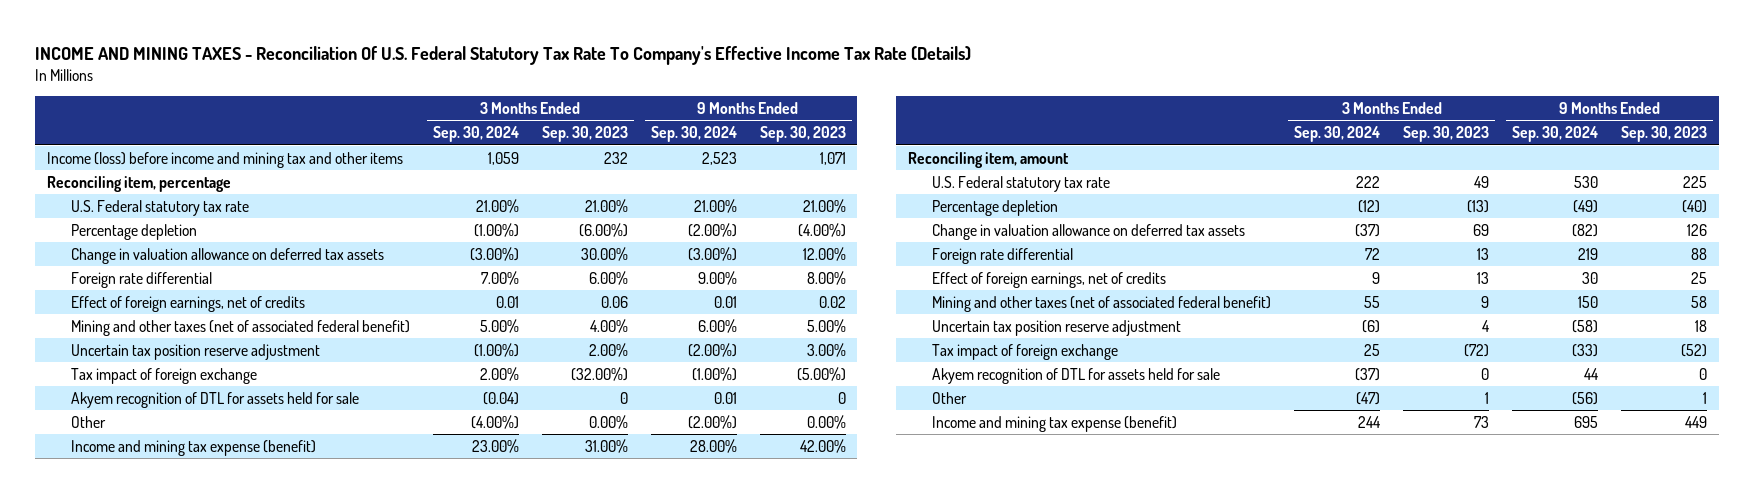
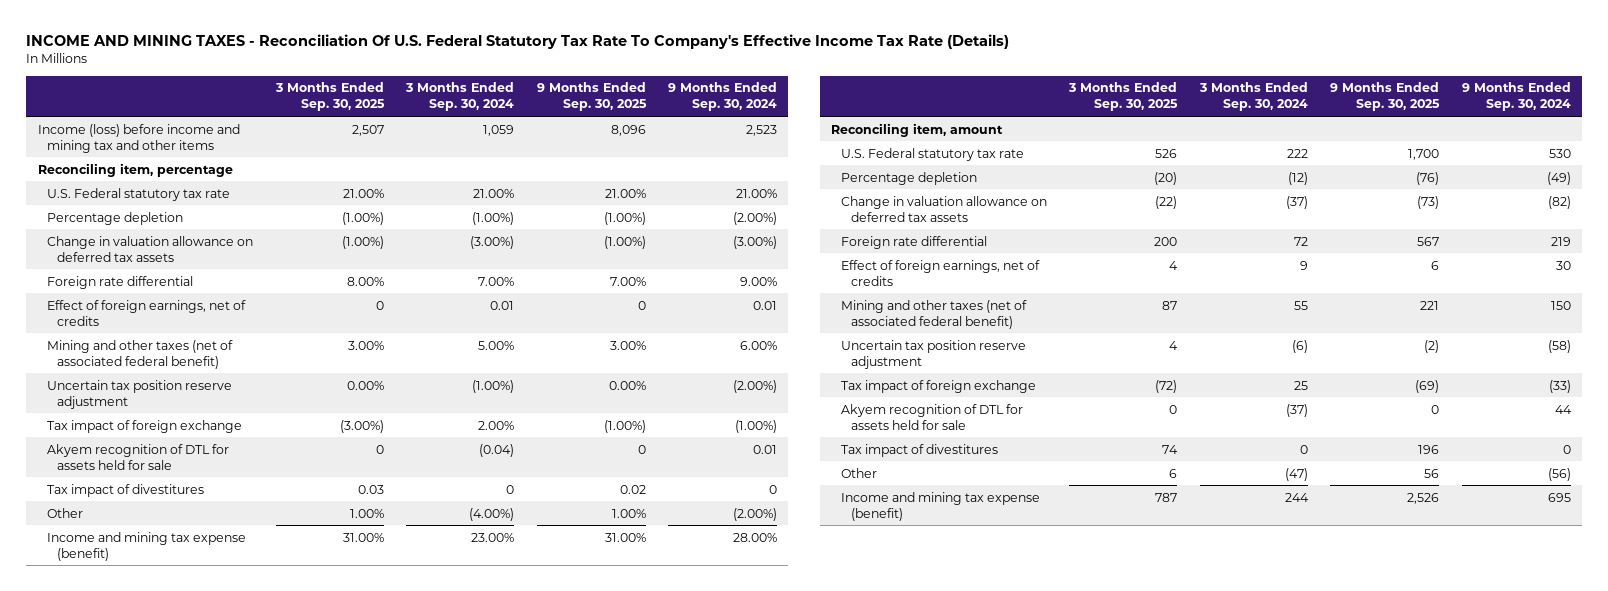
- | 3 Months Ended Sep. 30, 2024 | 3 Months Ended Sep. 30, 2023 | 9 Months Ended Sep. 30, 2024 | 9 Months Ended Sep. 30, 2023
+ | 3 Months Ended Sep. 30, 2025 | 3 Months Ended Sep. 30, 2024 | 9 Months Ended Sep. 30, 2025 | 9 Months Ended Sep. 30, 2024
+ Tax impact of divestitures | 0.03 | 0 | 0.02 | 0
+ Tax impact of divestitures | 74 | 0 | 196 | 0

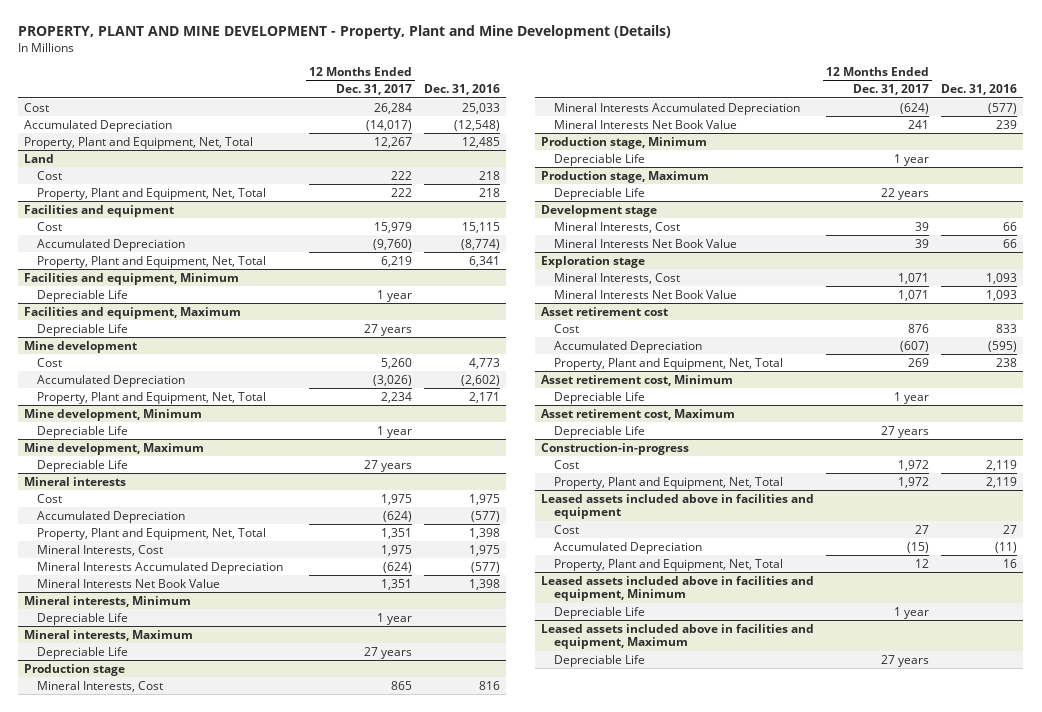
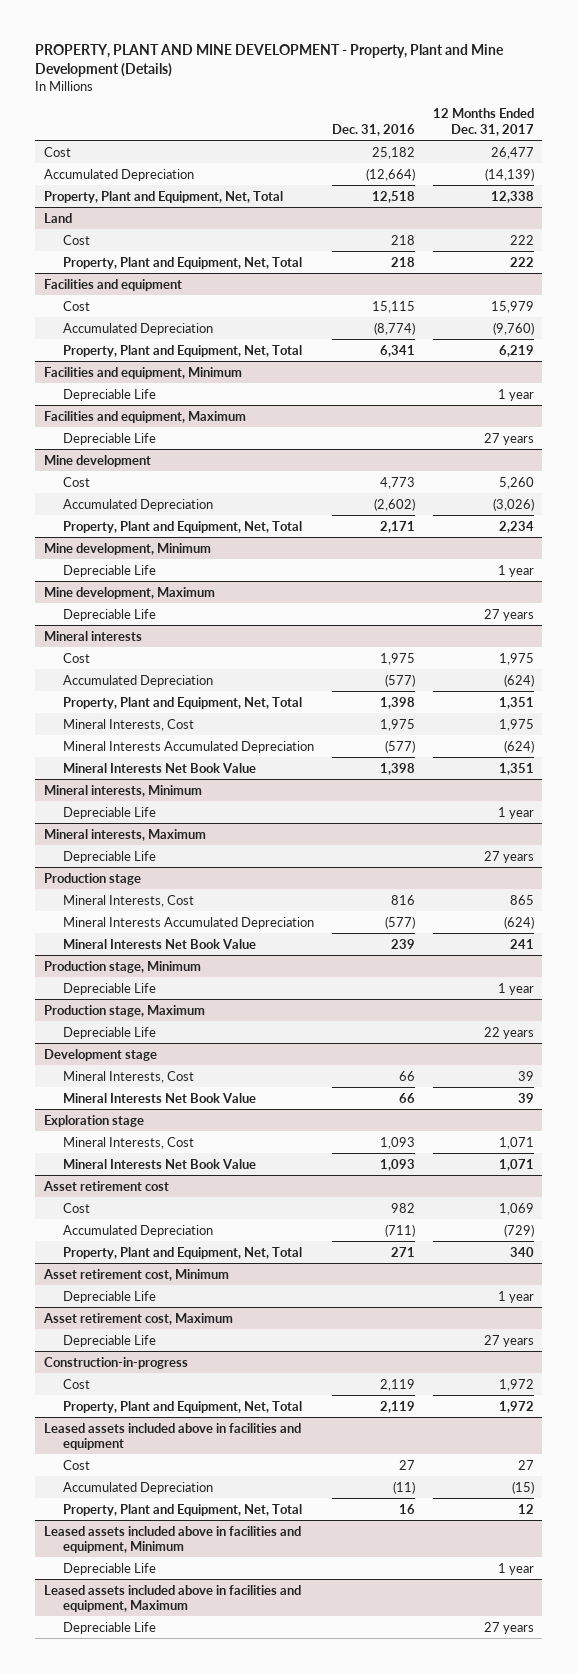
- | 12 Months Ended Dec. 31, 2017 | Dec. 31, 2016
+ | Dec. 31, 2016 | 12 Months Ended Dec. 31, 2017
- Cost | 26,284 | 25,033
- Accumulated Depreciation | (14,017) | (12,548)
- Property, Plant and Equipment, Net, Total | 12,267 | 12,485
+ Cost | 25,182 | 26,477
+ Accumulated Depreciation | (12,664) | (14,139)
+ Property, Plant and Equipment, Net, Total | 12,518 | 12,338
@ Asset retirement cost
- Cost | 876 | 833
- Accumulated Depreciation | (607) | (595)
- Property, Plant and Equipment, Net, Total | 269 | 238
+ Cost | 982 | 1,069
+ Accumulated Depreciation | (711) | (729)
+ Property, Plant and Equipment, Net, Total | 271 | 340

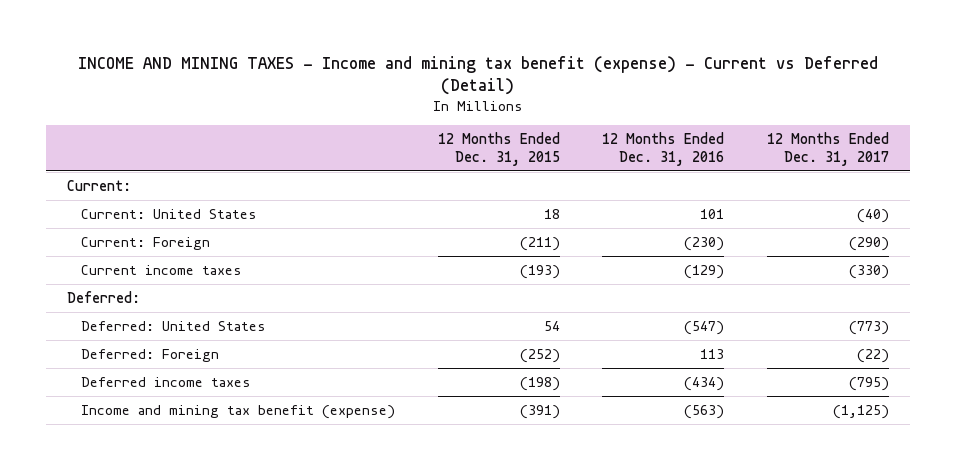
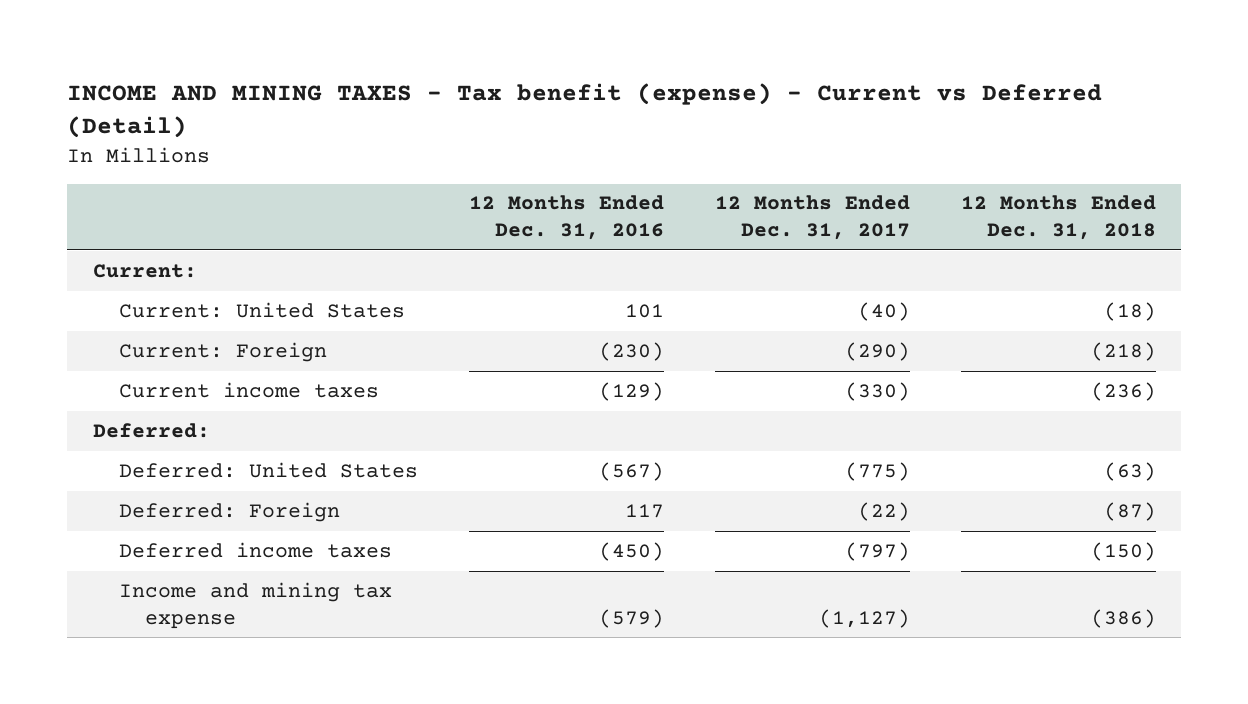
- INCOME AND MINING TAXES - Income and mining tax benefit (expense) - Current vs Deferred (Detail)
+ INCOME AND MINING TAXES - Tax benefit (expense) - Current vs Deferred (Detail)
- | 12 Months Ended Dec. 31, 2015 | 12 Months Ended Dec. 31, 2016 | 12 Months Ended Dec. 31, 2017
+ | 12 Months Ended Dec. 31, 2016 | 12 Months Ended Dec. 31, 2017 | 12 Months Ended Dec. 31, 2018
- Deferred: United States | 54 | (547) | (773)
- Deferred: Foreign | (252) | 113 | (22)
- Deferred income taxes | (198) | (434) | (795)
- Income and mining tax benefit (expense) | (391) | (563) | (1,125)
+ Deferred: United States | (567) | (775) | (63)
+ Deferred: Foreign | 117 | (22) | (87)
+ Deferred income taxes | (450) | (797) | (150)
+ Income and mining tax expense | (579) | (1,127) | (386)

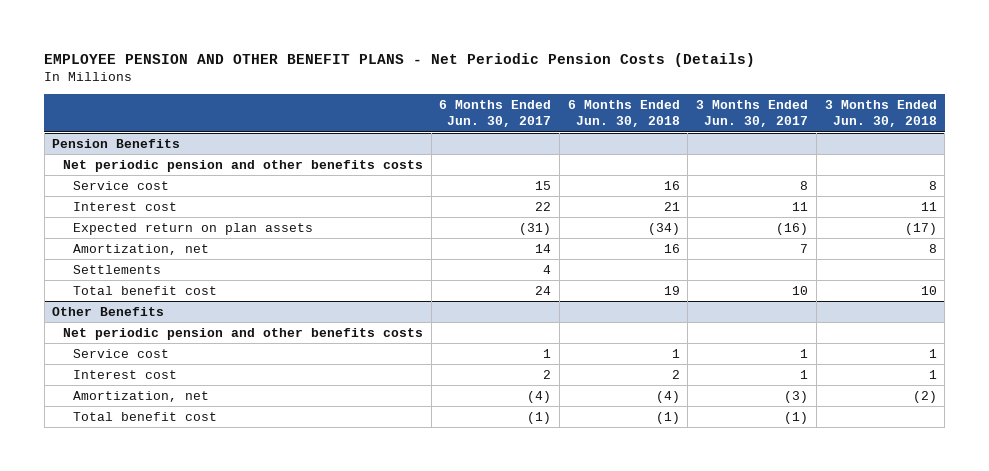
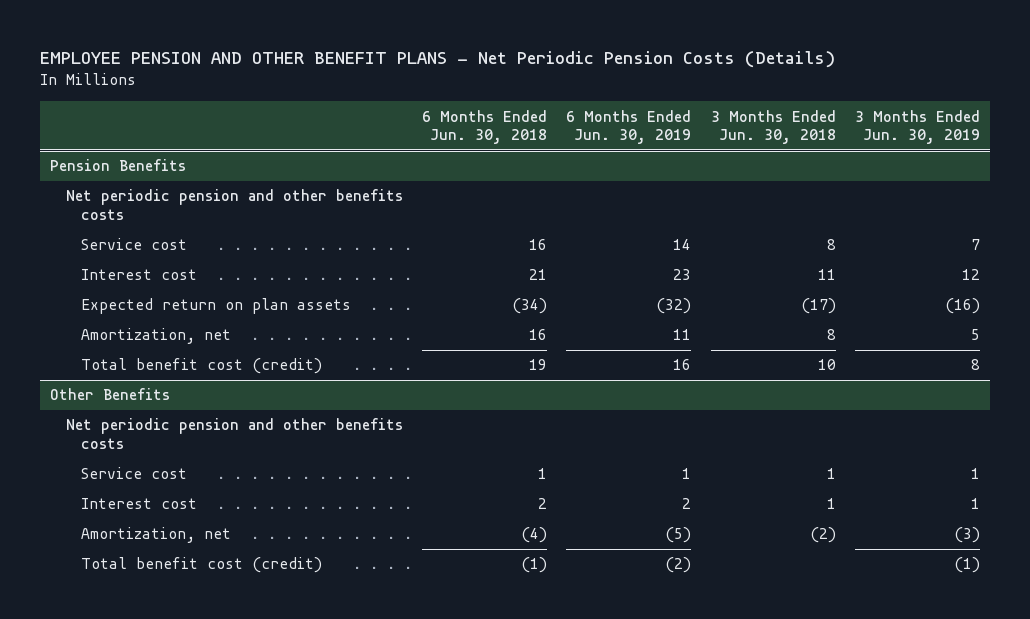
- | 6 Months Ended Jun. 30, 2017 | 6 Months Ended Jun. 30, 2018 | 3 Months Ended Jun. 30, 2017 | 3 Months Ended Jun. 30, 2018
+ | 6 Months Ended Jun. 30, 2018 | 6 Months Ended Jun. 30, 2019 | 3 Months Ended Jun. 30, 2018 | 3 Months Ended Jun. 30, 2019
@ Pension Benefits
- Settlements | 4 | | |
- Total benefit cost | 24 | 19 | 10 | 10
+ Total benefit cost (credit) | 19 | 16 | 10 | 8
@ Other Benefits
- Total benefit cost | (1) | (1) | (1) |
+ Total benefit cost (credit) | (1) | (2) | | (1)

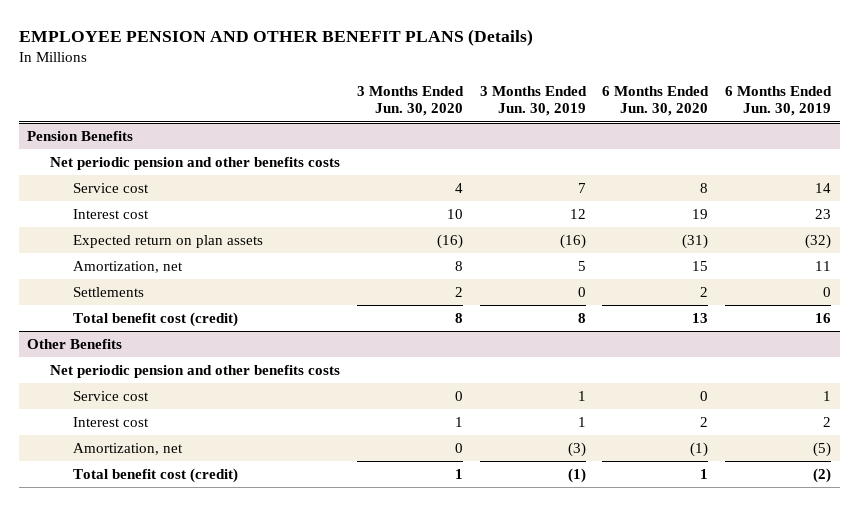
- EMPLOYEE PENSION AND OTHER BENEFIT PLANS - Net Periodic Pension Costs (Details)
+ EMPLOYEE PENSION AND OTHER BENEFIT PLANS (Details)
- | 6 Months Ended Jun. 30, 2018 | 6 Months Ended Jun. 30, 2019 | 3 Months Ended Jun. 30, 2018 | 3 Months Ended Jun. 30, 2019
+ | 3 Months Ended Jun. 30, 2020 | 3 Months Ended Jun. 30, 2019 | 6 Months Ended Jun. 30, 2020 | 6 Months Ended Jun. 30, 2019
@ Pension Benefits
+ Settlements | 2 | 0 | 2 | 0

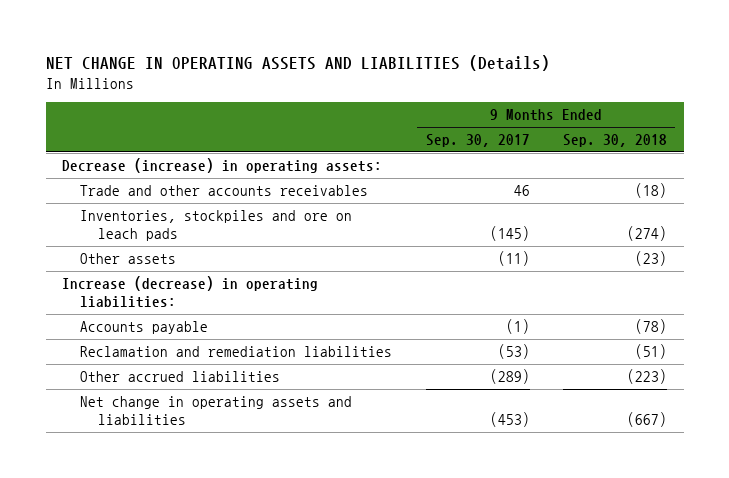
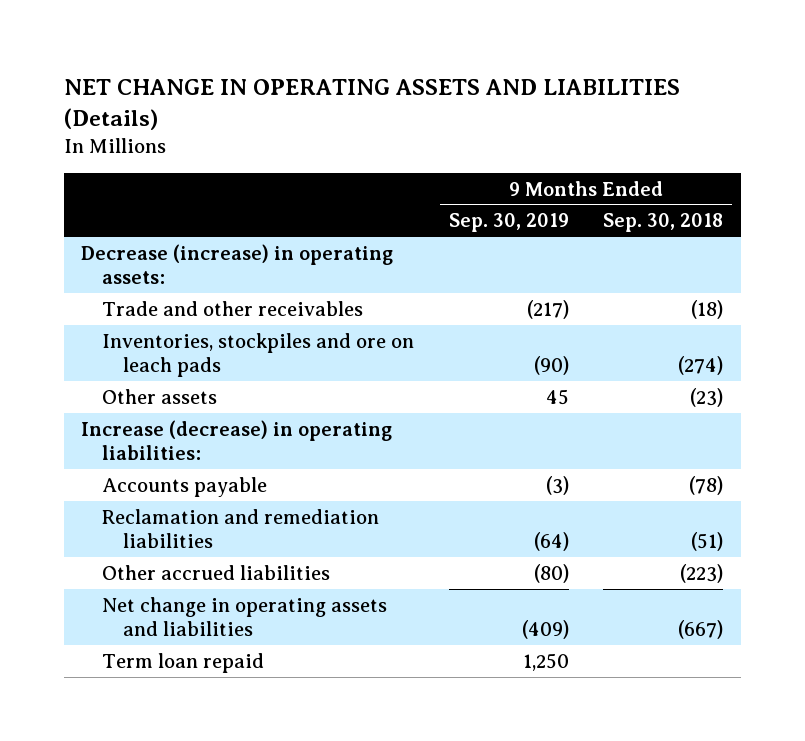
- | 9 Months Ended Sep. 30, 2017 | 9 Months Ended Sep. 30, 2018
+ | 9 Months Ended Sep. 30, 2019 | 9 Months Ended Sep. 30, 2018
- Trade and other accounts receivables | 46 | (18)
+ Trade and other receivables | (217) | (18)
+ Term loan repaid | 1,250 |

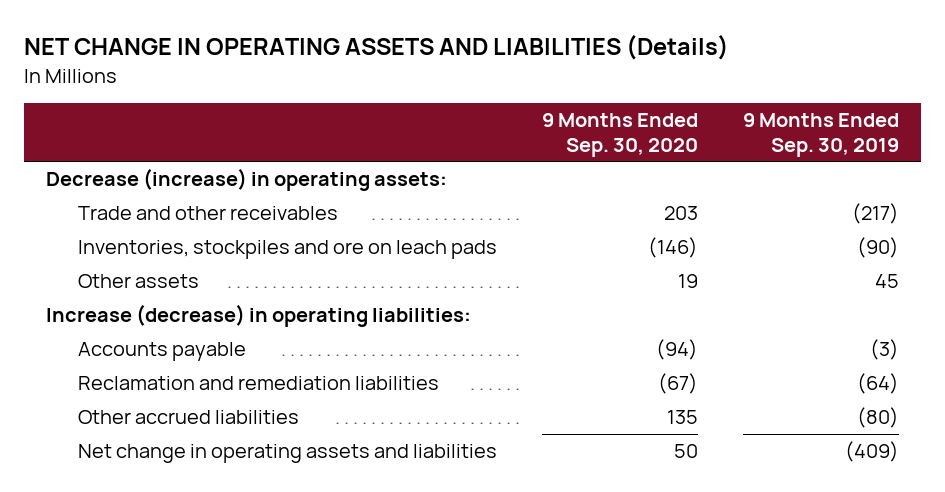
- | 9 Months Ended Sep. 30, 2019 | 9 Months Ended Sep. 30, 2018
+ | 9 Months Ended Sep. 30, 2020 | 9 Months Ended Sep. 30, 2019
- Term loan repaid | 1,250 |

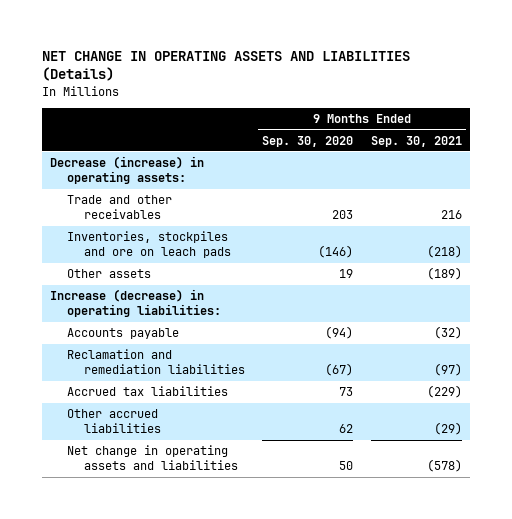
- | 9 Months Ended Sep. 30, 2020 | 9 Months Ended Sep. 30, 2019
+ | 9 Months Ended Sep. 30, 2020 | 9 Months Ended Sep. 30, 2021
- Other accrued liabilities | 135 | (80)
+ Accrued tax liabilities | 73 | (229)
+ Other accrued liabilities | 62 | (29)

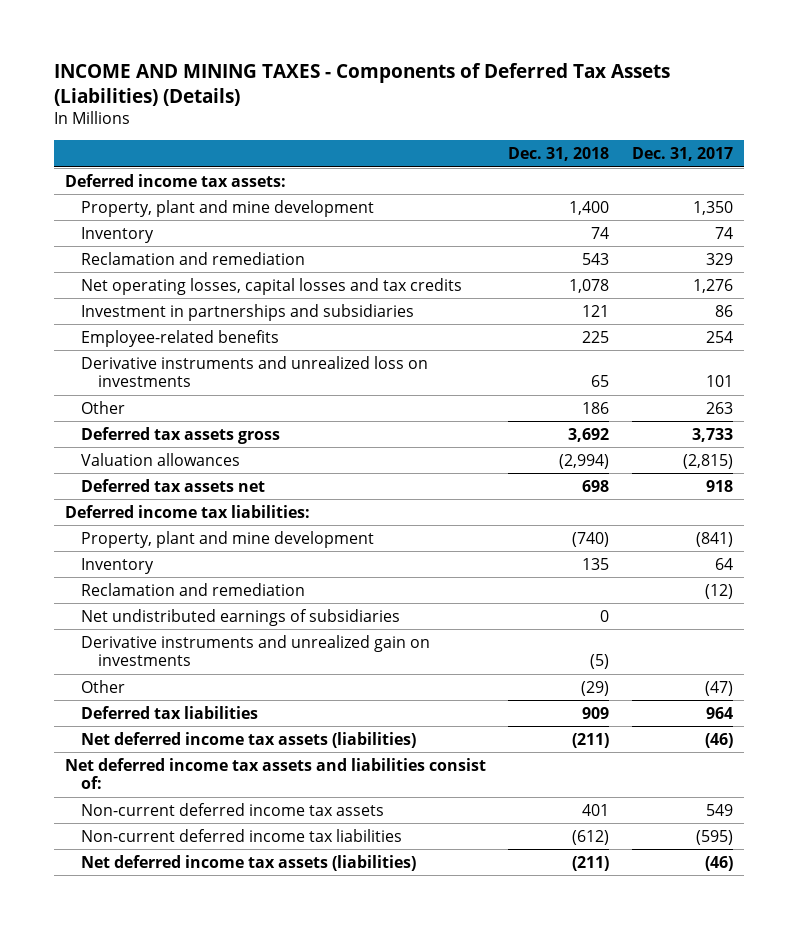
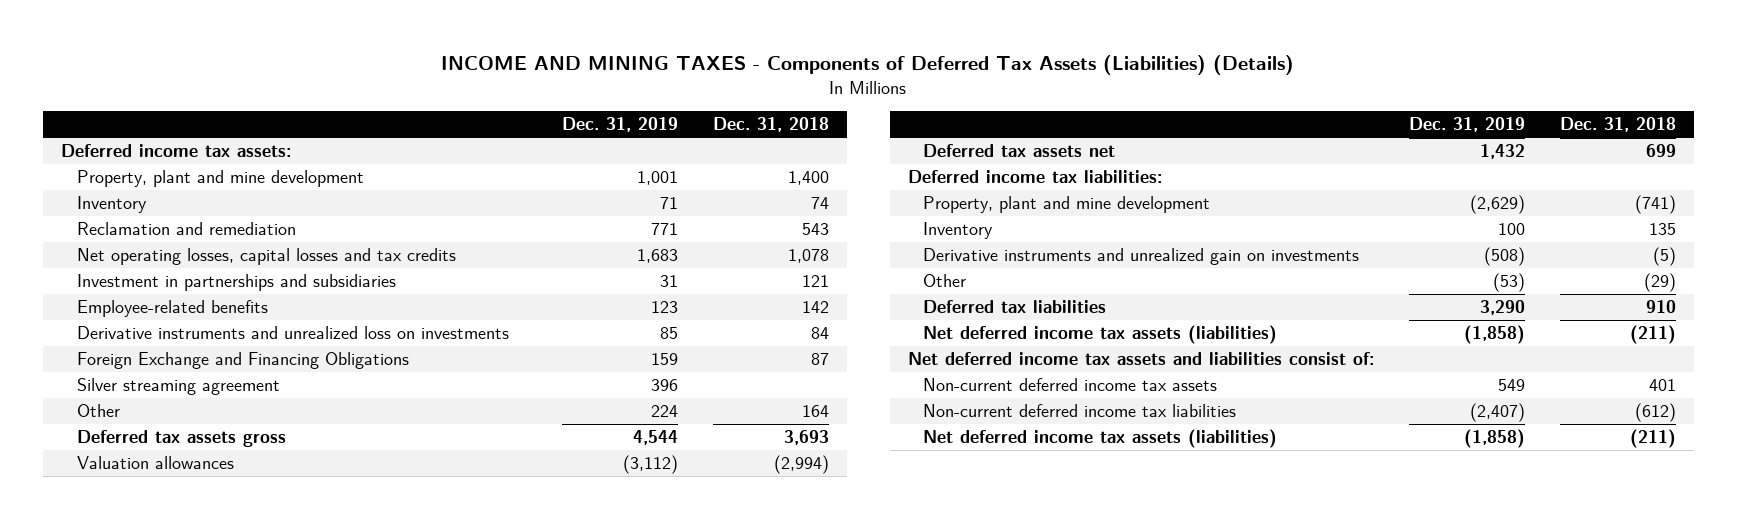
- | Dec. 31, 2018 | Dec. 31, 2017
+ | Dec. 31, 2019 | Dec. 31, 2018
- Employee-related benefits | 225 | 254
- Derivative instruments and unrealized loss on investments | 65 | 101
- Other | 186 | 263
- Deferred tax assets gross | 3,692 | 3,733
+ Employee-related benefits | 123 | 142
+ Derivative instruments and unrealized loss on investments | 85 | 84
+ Foreign Exchange and Financing Obligations | 159 | 87
+ Silver streaming agreement | 396 |
+ Other | 224 | 164
+ Deferred tax assets gross | 4,544 | 3,693
- Deferred tax assets net | 698 | 918
+ Deferred tax assets net | 1,432 | 699
- Property, plant and mine development | (740) | (841)
+ Property, plant and mine development | (2,629) | (741)
- Reclamation and remediation | | (12)
- Net undistributed earnings of subsidiaries | 0 |
- Deferred tax liabilities | 909 | 964
+ Deferred tax liabilities | 3,290 | 910

